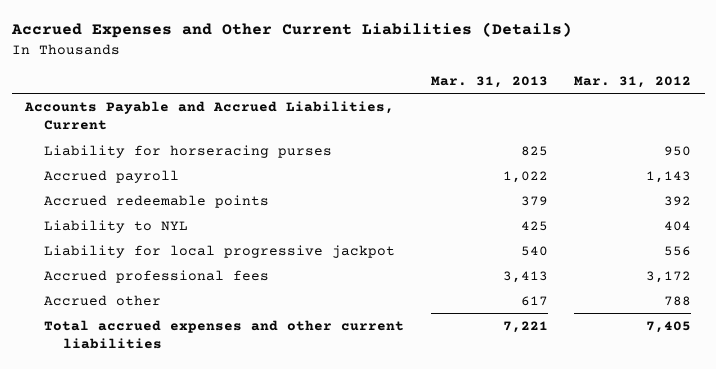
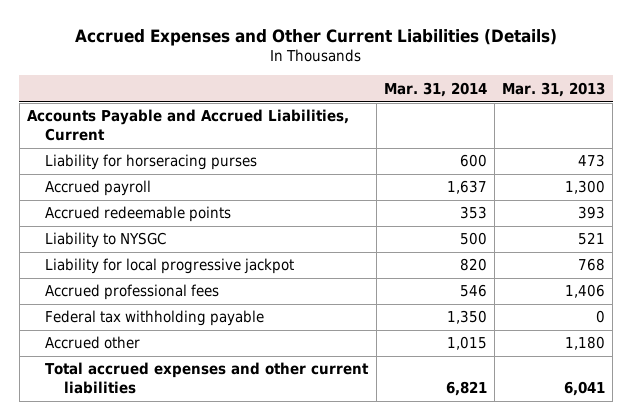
- | Mar. 31, 2013 | Mar. 31, 2012
+ | Mar. 31, 2014 | Mar. 31, 2013
- Liability for horseracing purses | 825 | 950
- Accrued payroll | 1,022 | 1,143
- Accrued redeemable points | 379 | 392
- Liability to NYL | 425 | 404
- Liability for local progressive jackpot | 540 | 556
- Accrued professional fees | 3,413 | 3,172
- Accrued other | 617 | 788
- Total accrued expenses and other current liabilities | 7,221 | 7,405
+ Liability for horseracing purses | 600 | 473
+ Accrued payroll | 1,637 | 1,300
+ Accrued redeemable points | 353 | 393
+ Liability to NYSGC | 500 | 521
+ Liability for local progressive jackpot | 820 | 768
+ Accrued professional fees | 546 | 1,406
+ Federal tax withholding payable | 1,350 | 0
+ Accrued other | 1,015 | 1,180
+ Total accrued expenses and other current liabilities | 6,821 | 6,041

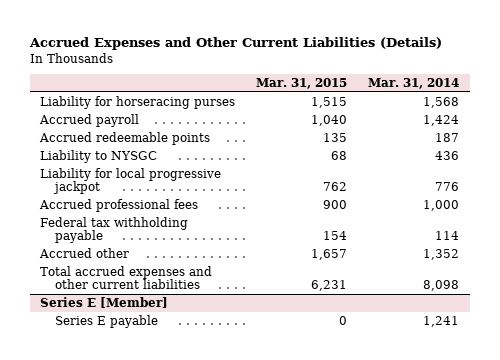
- | Mar. 31, 2014 | Mar. 31, 2013
+ | Mar. 31, 2015 | Mar. 31, 2014
- Accounts Payable and Accrued Liabilities, Current
- Liability for horseracing purses | 600 | 473
- Accrued payroll | 1,637 | 1,300
- Accrued redeemable points | 353 | 393
- Liability to NYSGC | 500 | 521
- Liability for local progressive jackpot | 820 | 768
- Accrued professional fees | 546 | 1,406
- Federal tax withholding payable | 1,350 | 0
- Accrued other | 1,015 | 1,180
- Total accrued expenses and other current liabilities | 6,821 | 6,041
+ Liability for horseracing purses | 1,515 | 1,568
+ Accrued payroll | 1,040 | 1,424
+ Accrued redeemable points | 135 | 187
+ Liability to NYSGC | 68 | 436
+ Liability for local progressive jackpot | 762 | 776
+ Accrued professional fees | 900 | 1,000
+ Federal tax withholding payable | 154 | 114
+ Accrued other | 1,657 | 1,352
+ Total accrued expenses and other current liabilities | 6,231 | 8,098
+ Series E [Member]
+ Series E payable | 0 | 1,241

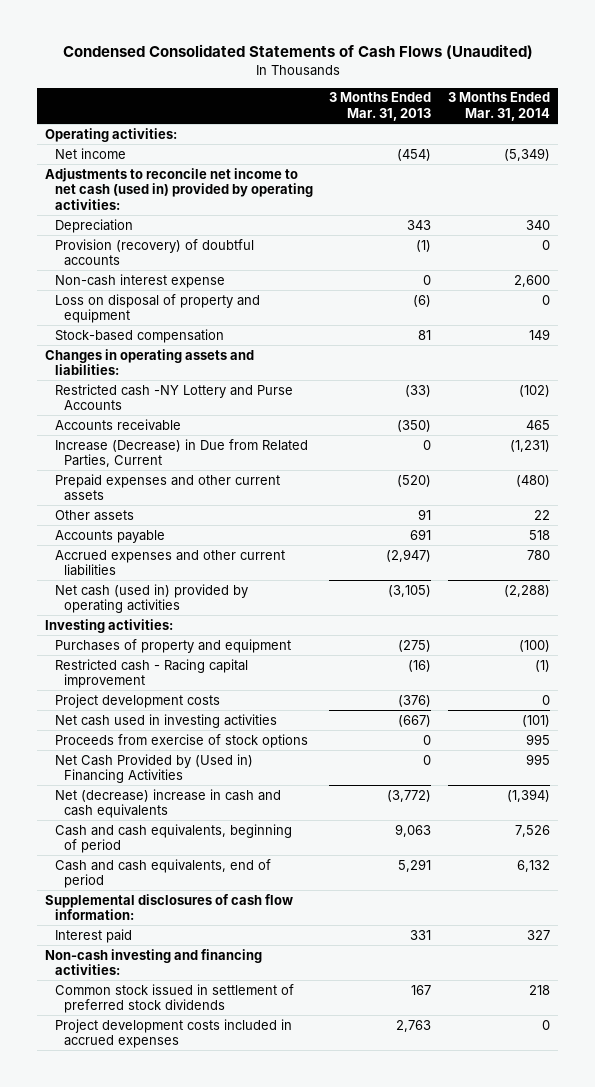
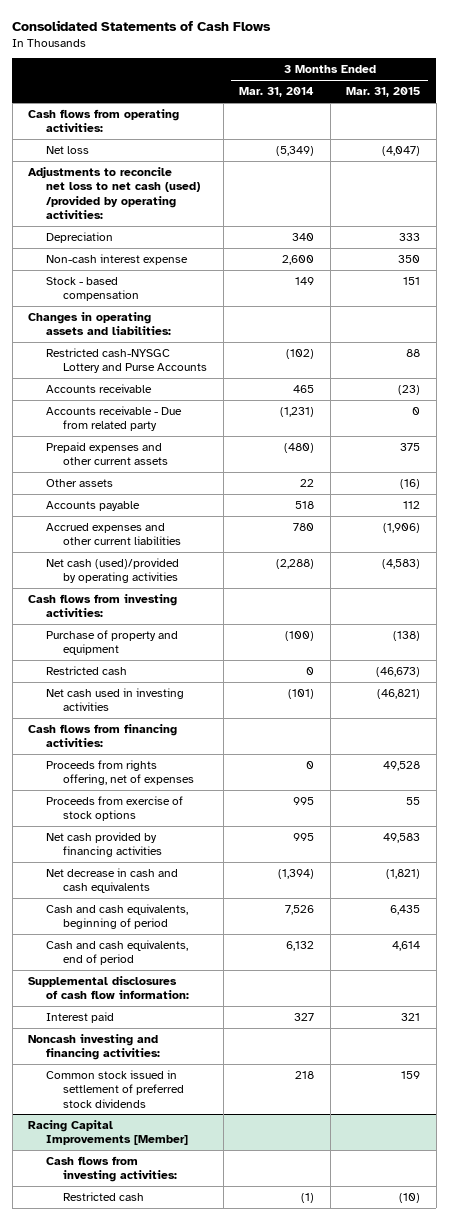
- Condensed Consolidated Statements of Cash Flows (Unaudited)
+ Consolidated Statements of Cash Flows
- | 3 Months Ended Mar. 31, 2013 | 3 Months Ended Mar. 31, 2014
+ | 3 Months Ended Mar. 31, 2014 | 3 Months Ended Mar. 31, 2015
- Operating activities:
- Net income | (454) | (5,349)
- Adjustments to reconcile net income to net cash (used in) provided by operating activities:
+ Cash flows from operating activities:
+ Net loss | (5,349) | (4,047)
+ Adjustments to reconcile net loss to net cash (used) /provided by operating activities:
- Provision (recovery) of doubtful accounts | (1) | 0
- Loss on disposal of property and equipment | (6) | 0
- Stock-based compensation | 81 | 149
+ Stock - based compensation | 149 | 151
- Restricted cash -NY Lottery and Purse Accounts | (33) | (102)
+ Restricted cash-NYSGC Lottery and Purse Accounts | (102) | 88
- Increase (Decrease) in Due from Related Parties, Current | 0 | (1,231)
+ Accounts receivable - Due from related party | (1,231) | 0
- Net cash (used in) provided by operating activities | (3,105) | (2,288)
- Investing activities:
- Purchases of property and equipment | (275) | (100)
- Restricted cash - Racing capital improvement | (16) | (1)
- Project development costs | (376) | 0
+ Net cash (used)/provided by operating activities | (2,288) | (4,583)
+ Cash flows from investing activities:
+ Purchase of property and equipment | (100) | (138)
+ Restricted cash | 0 | (46,673)
+ Cash flows from financing activities:
+ Proceeds from rights offering, net of expenses | 0 | 49,528
- Net Cash Provided by (Used in) Financing Activities | 0 | 995
- Net (decrease) increase in cash and cash equivalents | (3,772) | (1,394)
+ Net cash provided by financing activities | 995 | 49,583
+ Net decrease in cash and cash equivalents | (1,394) | (1,821)
- Non-cash investing and financing activities:
+ Noncash investing and financing activities:
- Project development costs included in accrued expenses | 2,763 | 0
+ Racing Capital Improvements [Member]
+ Cash flows from investing activities:
+ Restricted cash | (1) | (10)

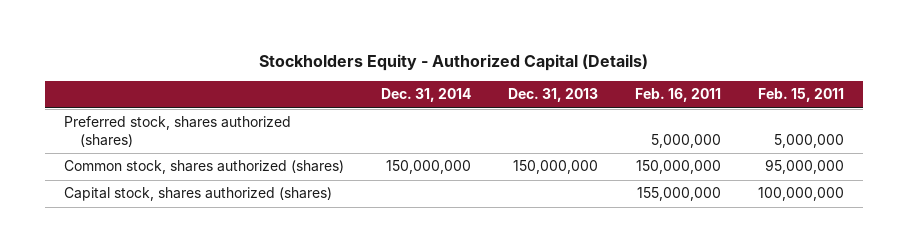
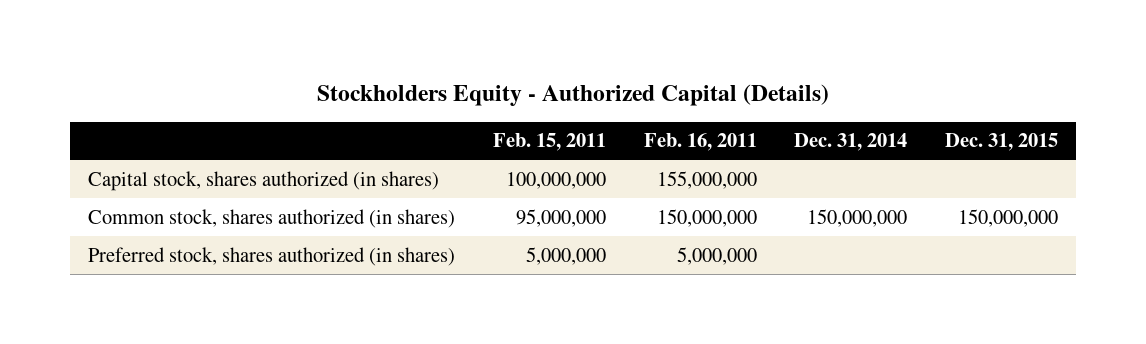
- | Dec. 31, 2014 | Dec. 31, 2013 | Feb. 16, 2011 | Feb. 15, 2011
+ | Feb. 15, 2011 | Feb. 16, 2011 | Dec. 31, 2014 | Dec. 31, 2015
- Preferred stock, shares authorized (shares) | | | 5,000,000 | 5,000,000
- Common stock, shares authorized (shares) | 150,000,000 | 150,000,000 | 150,000,000 | 95,000,000
- Capital stock, shares authorized (shares) | | | 155,000,000 | 100,000,000
+ Capital stock, shares authorized (in shares) | 100,000,000 | 155,000,000 | |
+ Common stock, shares authorized (in shares) | 95,000,000 | 150,000,000 | 150,000,000 | 150,000,000
+ Preferred stock, shares authorized (in shares) | 5,000,000 | 5,000,000 | |

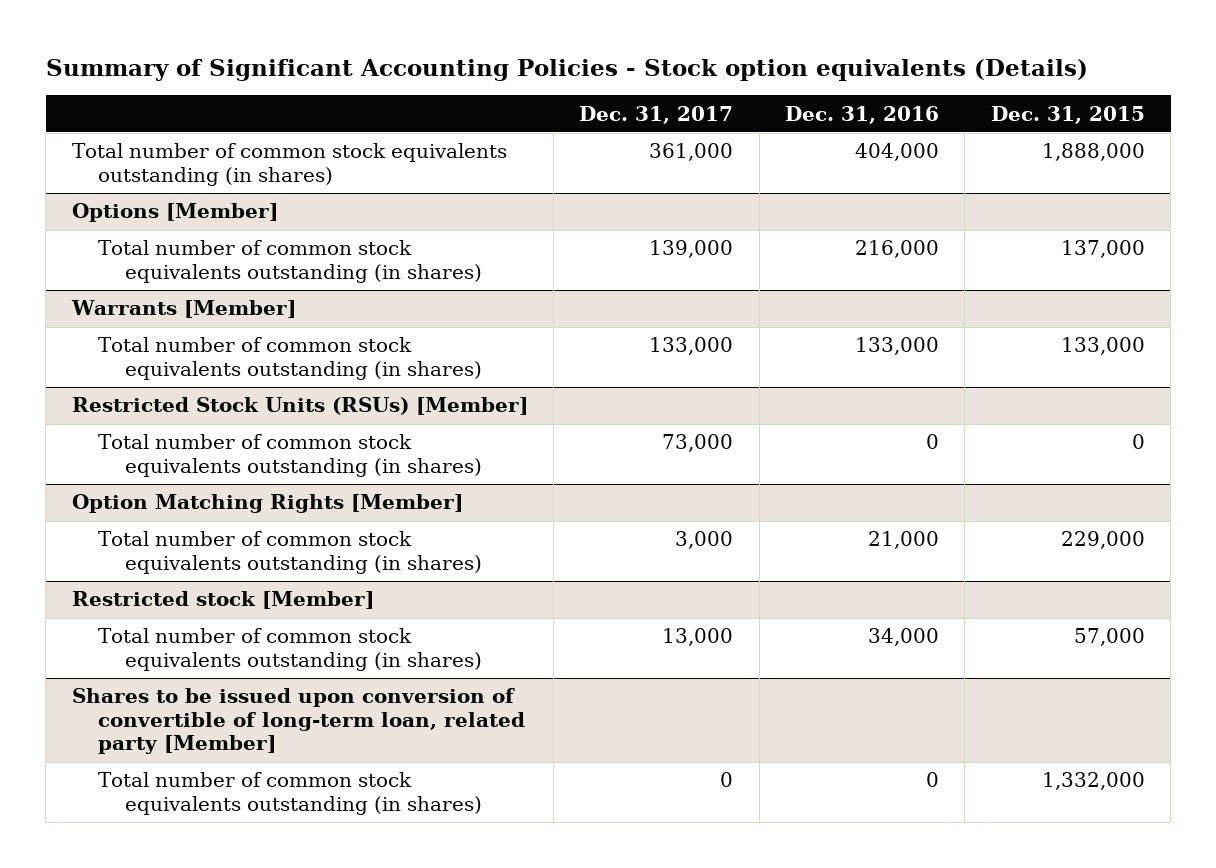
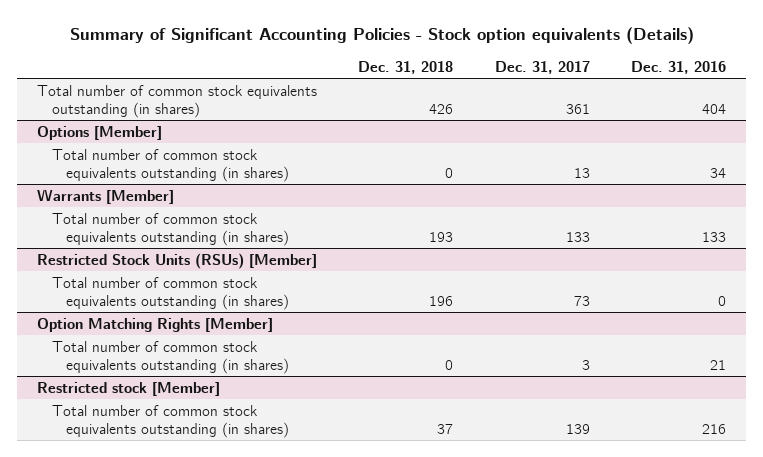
- | Dec. 31, 2017 | Dec. 31, 2016 | Dec. 31, 2015
+ | Dec. 31, 2018 | Dec. 31, 2017 | Dec. 31, 2016
- Total number of common stock equivalents outstanding (in shares) | 361,000 | 404,000 | 1,888,000
+ Total number of common stock equivalents outstanding (in shares) | 426 | 361 | 404
@ Options [Member]
- Total number of common stock equivalents outstanding (in shares) | 139,000 | 216,000 | 137,000
+ Total number of common stock equivalents outstanding (in shares) | 0 | 13 | 34
@ Warrants [Member]
- Total number of common stock equivalents outstanding (in shares) | 133,000 | 133,000 | 133,000
+ Total number of common stock equivalents outstanding (in shares) | 193 | 133 | 133
@ Restricted Stock Units (RSUs) [Member]
- Total number of common stock equivalents outstanding (in shares) | 73,000 | 0 | 0
+ Total number of common stock equivalents outstanding (in shares) | 196 | 73 | 0
@ Option Matching Rights [Member]
- Total number of common stock equivalents outstanding (in shares) | 3,000 | 21,000 | 229,000
+ Total number of common stock equivalents outstanding (in shares) | 0 | 3 | 21
@ Restricted stock [Member]
- Total number of common stock equivalents outstanding (in shares) | 13,000 | 34,000 | 57,000
- Shares to be issued upon conversion of convertible of long-term loan, related party [Member]
- Total number of common stock equivalents outstanding (in shares) | 0 | 0 | 1,332,000
@ Restricted stock [Member]
+ Total number of common stock equivalents outstanding (in shares) | 37 | 139 | 216

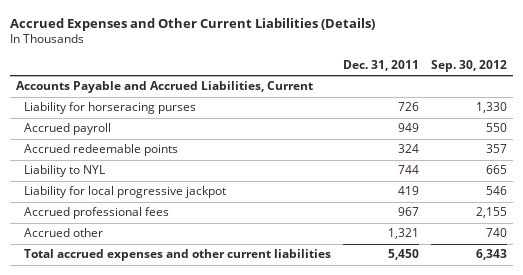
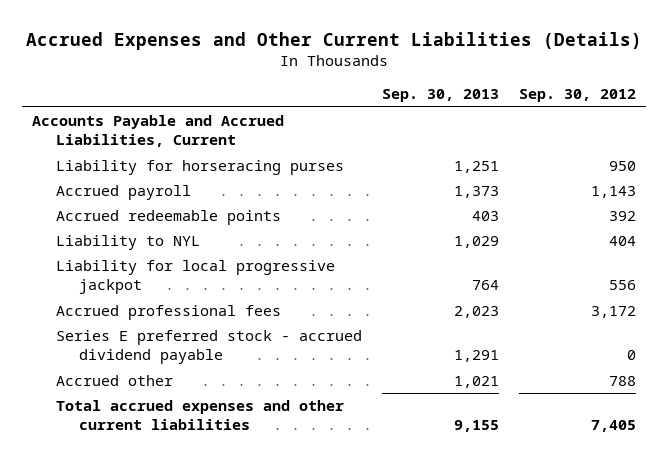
- | Dec. 31, 2011 | Sep. 30, 2012
+ | Sep. 30, 2013 | Sep. 30, 2012
- Liability for horseracing purses | 726 | 1,330
- Accrued payroll | 949 | 550
- Accrued redeemable points | 324 | 357
- Liability to NYL | 744 | 665
- Liability for local progressive jackpot | 419 | 546
- Accrued professional fees | 967 | 2,155
- Accrued other | 1,321 | 740
- Total accrued expenses and other current liabilities | 5,450 | 6,343
+ Liability for horseracing purses | 1,251 | 950
+ Accrued payroll | 1,373 | 1,143
+ Accrued redeemable points | 403 | 392
+ Liability to NYL | 1,029 | 404
+ Liability for local progressive jackpot | 764 | 556
+ Accrued professional fees | 2,023 | 3,172
+ Series E preferred stock - accrued dividend payable | 1,291 | 0
+ Accrued other | 1,021 | 788
+ Total accrued expenses and other current liabilities | 9,155 | 7,405

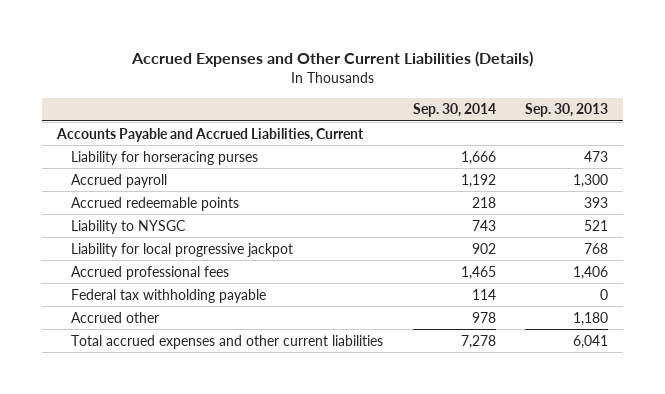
- | Sep. 30, 2013 | Sep. 30, 2012
+ | Sep. 30, 2014 | Sep. 30, 2013
- Liability for horseracing purses | 1,251 | 950
- Accrued payroll | 1,373 | 1,143
- Accrued redeemable points | 403 | 392
- Liability to NYL | 1,029 | 404
- Liability for local progressive jackpot | 764 | 556
- Accrued professional fees | 2,023 | 3,172
- Series E preferred stock - accrued dividend payable | 1,291 | 0
- Accrued other | 1,021 | 788
- Total accrued expenses and other current liabilities | 9,155 | 7,405
+ Liability for horseracing purses | 1,666 | 473
+ Accrued payroll | 1,192 | 1,300
+ Accrued redeemable points | 218 | 393
+ Liability to NYSGC | 743 | 521
+ Liability for local progressive jackpot | 902 | 768
+ Accrued professional fees | 1,465 | 1,406
+ Federal tax withholding payable | 114 | 0
+ Accrued other | 978 | 1,180
+ Total accrued expenses and other current liabilities | 7,278 | 6,041

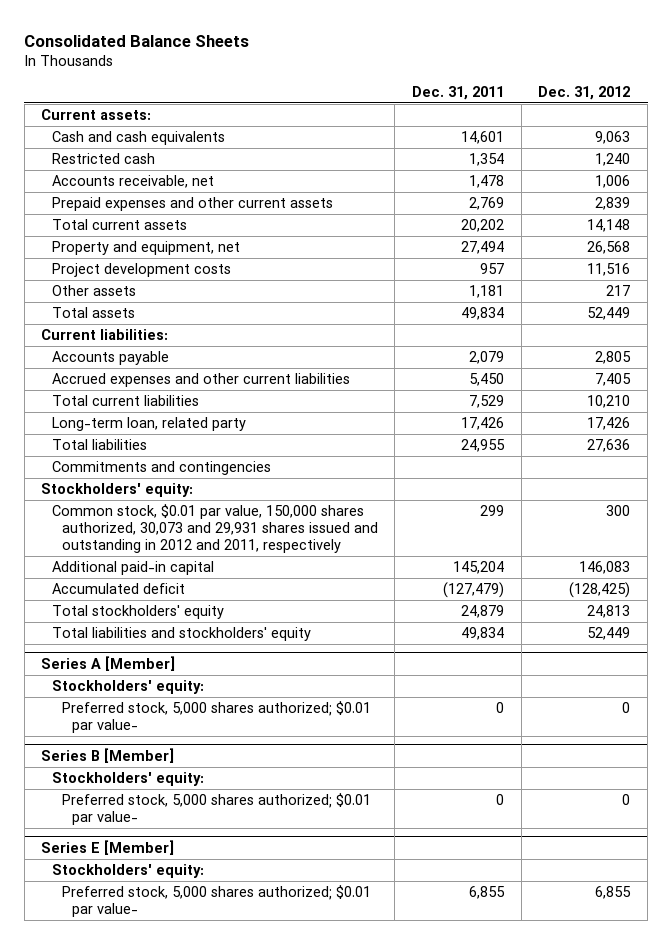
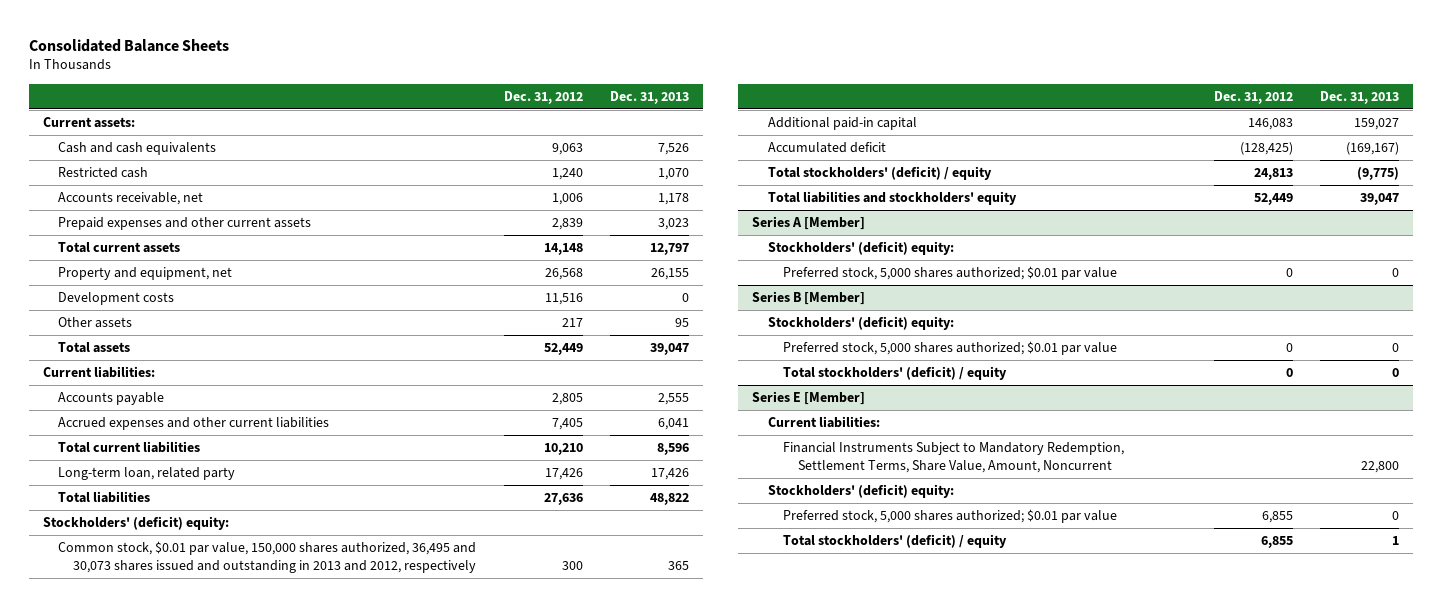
- | Dec. 31, 2011 | Dec. 31, 2012
+ | Dec. 31, 2012 | Dec. 31, 2013
- Project development costs | 957 | 11,516
+ Development costs | 11,516 | 0
- Commitments and contingencies
- Stockholders' equity:
- Common stock, $0.01 par value, 150,000 shares authorized, 30,073 and 29,931 shares issued and outstanding in 2012 and 2011, respectively | 299 | 300
+ Stockholders' (deficit) equity:
+ Common stock, $0.01 par value, 150,000 shares authorized, 36,495 and 30,073 shares issued and outstanding in 2013 and 2012, respectively | 300 | 365
- Total stockholders' equity | 24,879 | 24,813
+ Total stockholders' (deficit) / equity | 24,813 | (9,775)
@ Series A [Member]
- Stockholders' equity:
- Preferred stock, 5,000 shares authorized; $0.01 par value- | 0 | 0
+ Stockholders' (deficit) equity:
+ Preferred stock, 5,000 shares authorized; $0.01 par value | 0 | 0
@ Series B [Member]
- Stockholders' equity:
- Preferred stock, 5,000 shares authorized; $0.01 par value- | 0 | 0
+ Stockholders' (deficit) equity:
+ Preferred stock, 5,000 shares authorized; $0.01 par value | 0 | 0
+ Total stockholders' (deficit) / equity | 0 | 0
@ Series E [Member]
- Stockholders' equity:
- Preferred stock, 5,000 shares authorized; $0.01 par value- | 6,855 | 6,855
+ Current liabilities:
+ Financial Instruments Subject to Mandatory Redemption, Settlement Terms, Share Value, Amount, Noncurrent | | 22,800
+ Stockholders' (deficit) equity:
+ Preferred stock, 5,000 shares authorized; $0.01 par value | 6,855 | 0
+ Total stockholders' (deficit) / equity | 6,855 | 1

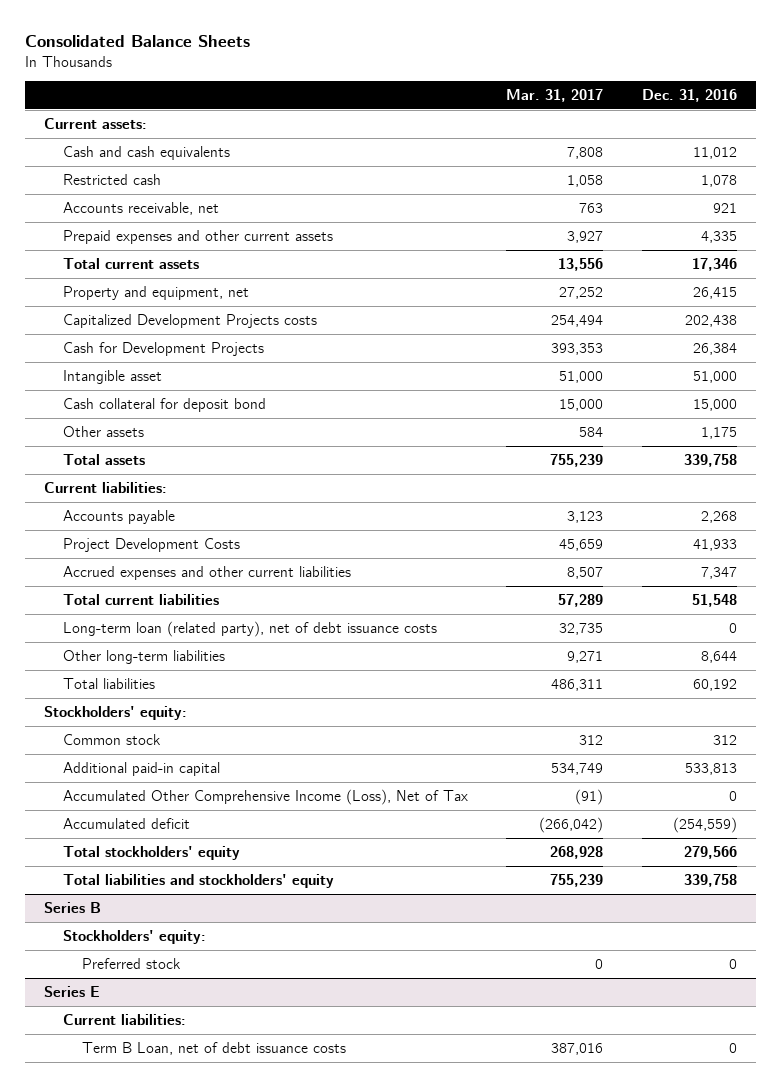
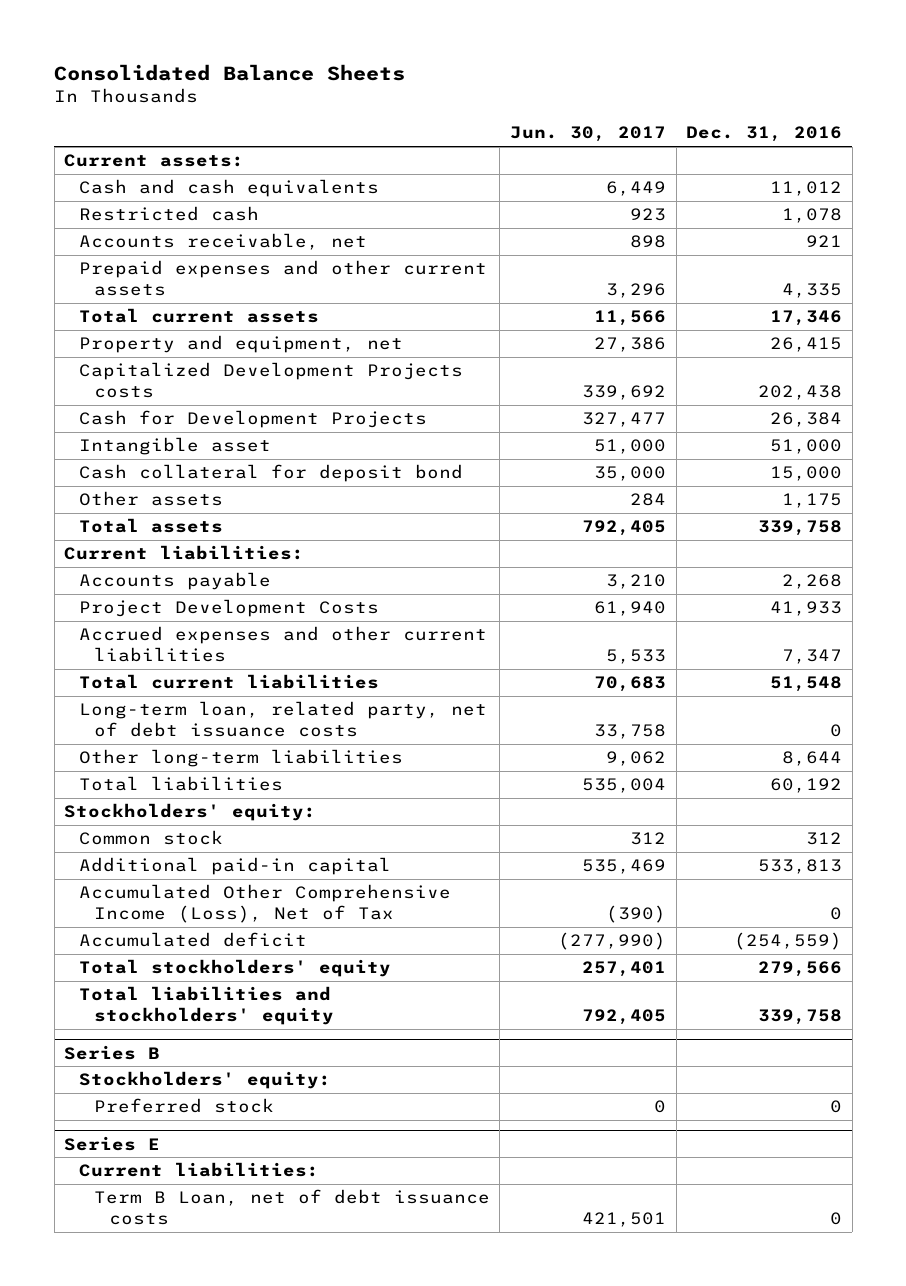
- | Mar. 31, 2017 | Dec. 31, 2016
+ | Jun. 30, 2017 | Dec. 31, 2016
- Long-term loan (related party), net of debt issuance costs | 32,735 | 0
+ Long-term loan, related party, net of debt issuance costs | 33,758 | 0

